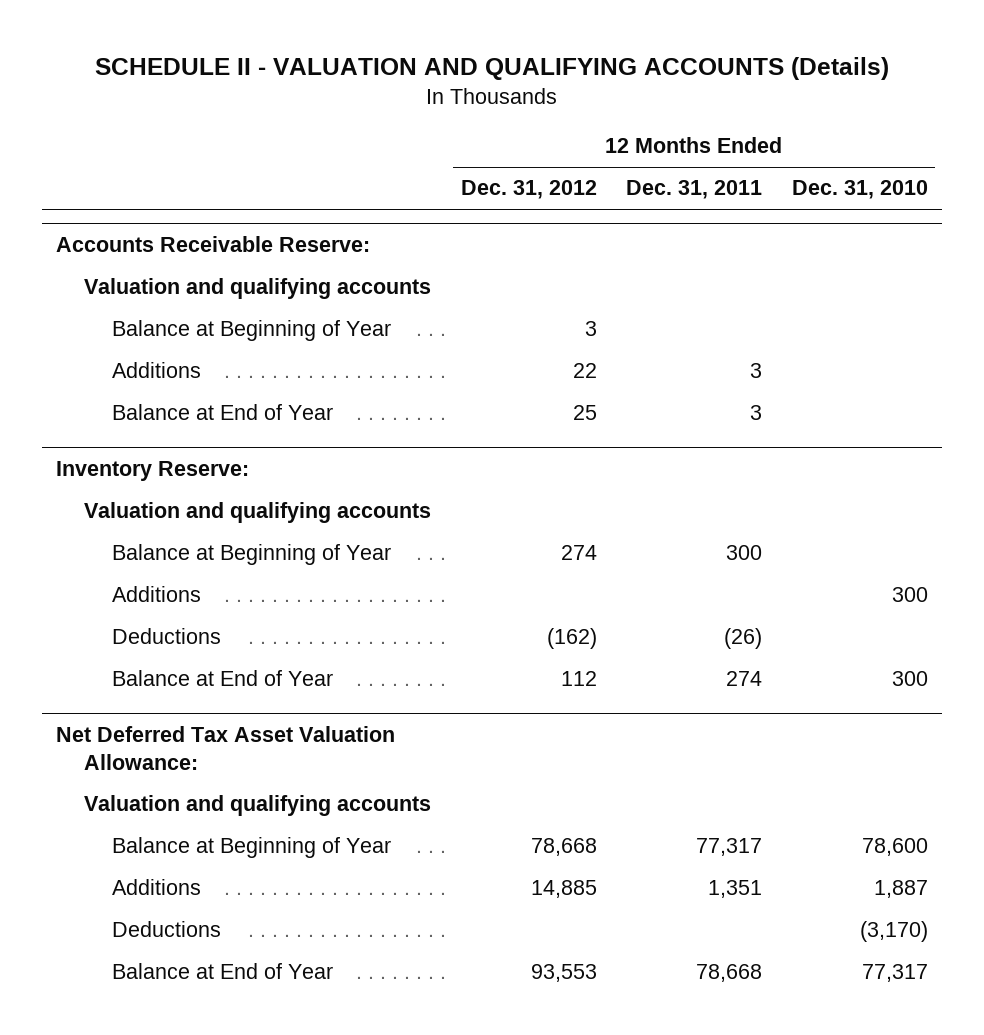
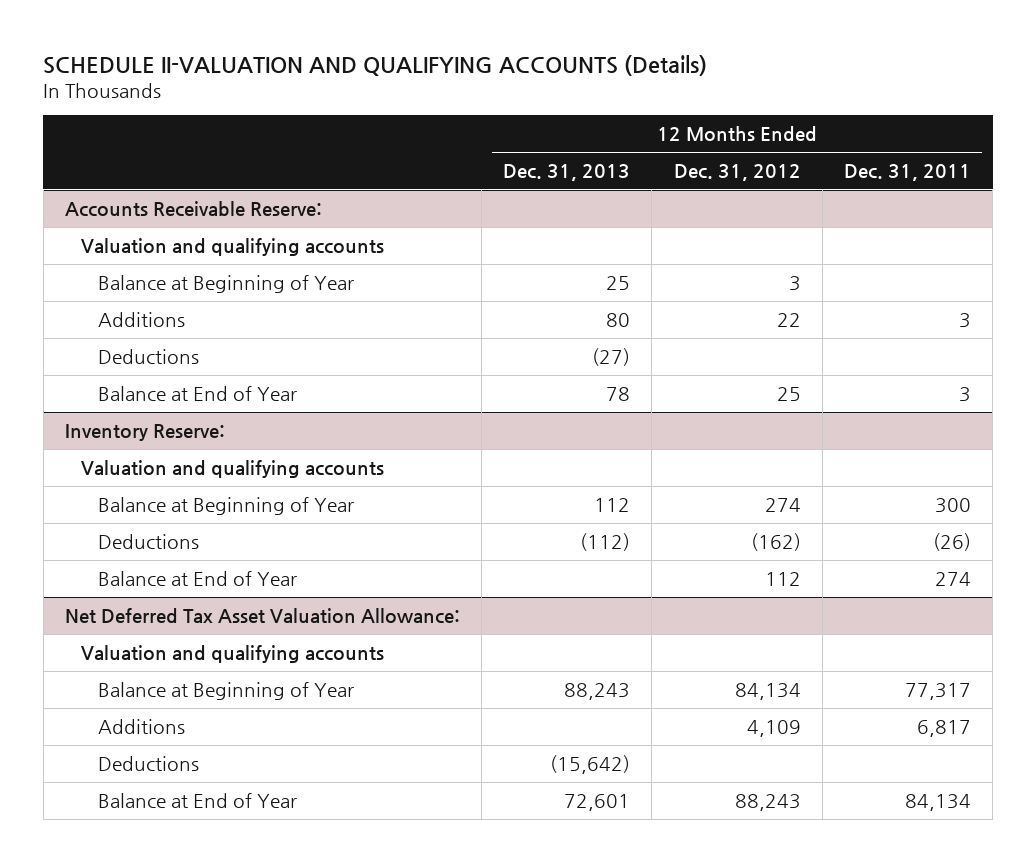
- SCHEDULE II - VALUATION AND QUALIFYING ACCOUNTS (Details)
+ SCHEDULE II-VALUATION AND QUALIFYING ACCOUNTS (Details)
- | 12 Months Ended Dec. 31, 2012 | 12 Months Ended Dec. 31, 2011 | 12 Months Ended Dec. 31, 2010
+ | 12 Months Ended Dec. 31, 2013 | 12 Months Ended Dec. 31, 2012 | 12 Months Ended Dec. 31, 2011
@ Accounts Receivable Reserve:
+ Deductions | (27) | |
@ Inventory Reserve:
- Additions | | | 300
@ Net Deferred Tax Asset Valuation Allowance:
- Balance at Beginning of Year | 78,668 | 77,317 | 78,600
- Additions | 14,885 | 1,351 | 1,887
+ Balance at Beginning of Year | 88,243 | 84,134 | 77,317
+ Additions | | 4,109 | 6,817
- Balance at End of Year | 93,553 | 78,668 | 77,317
+ Balance at End of Year | 72,601 | 88,243 | 84,134

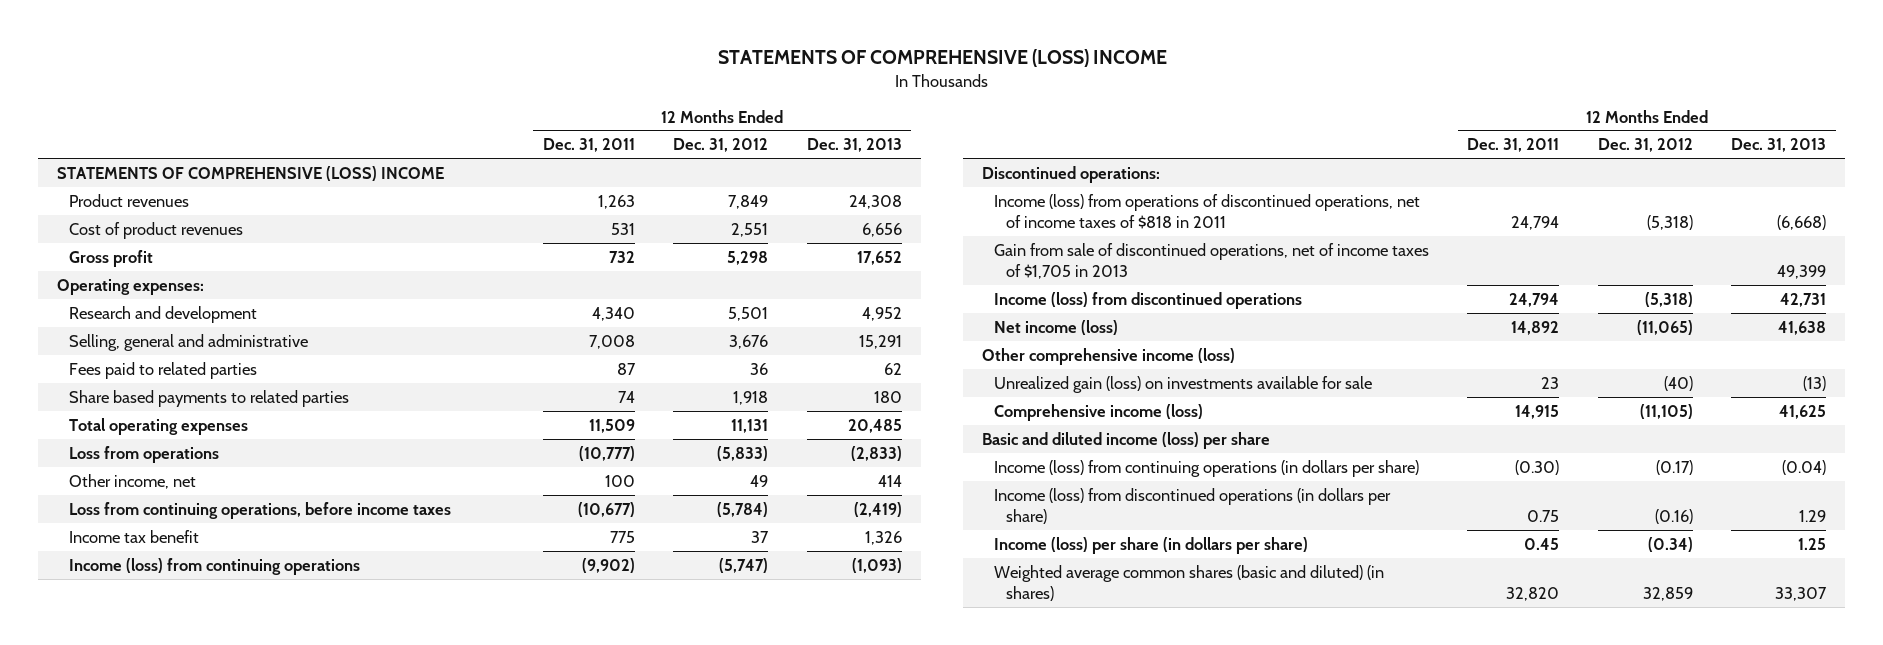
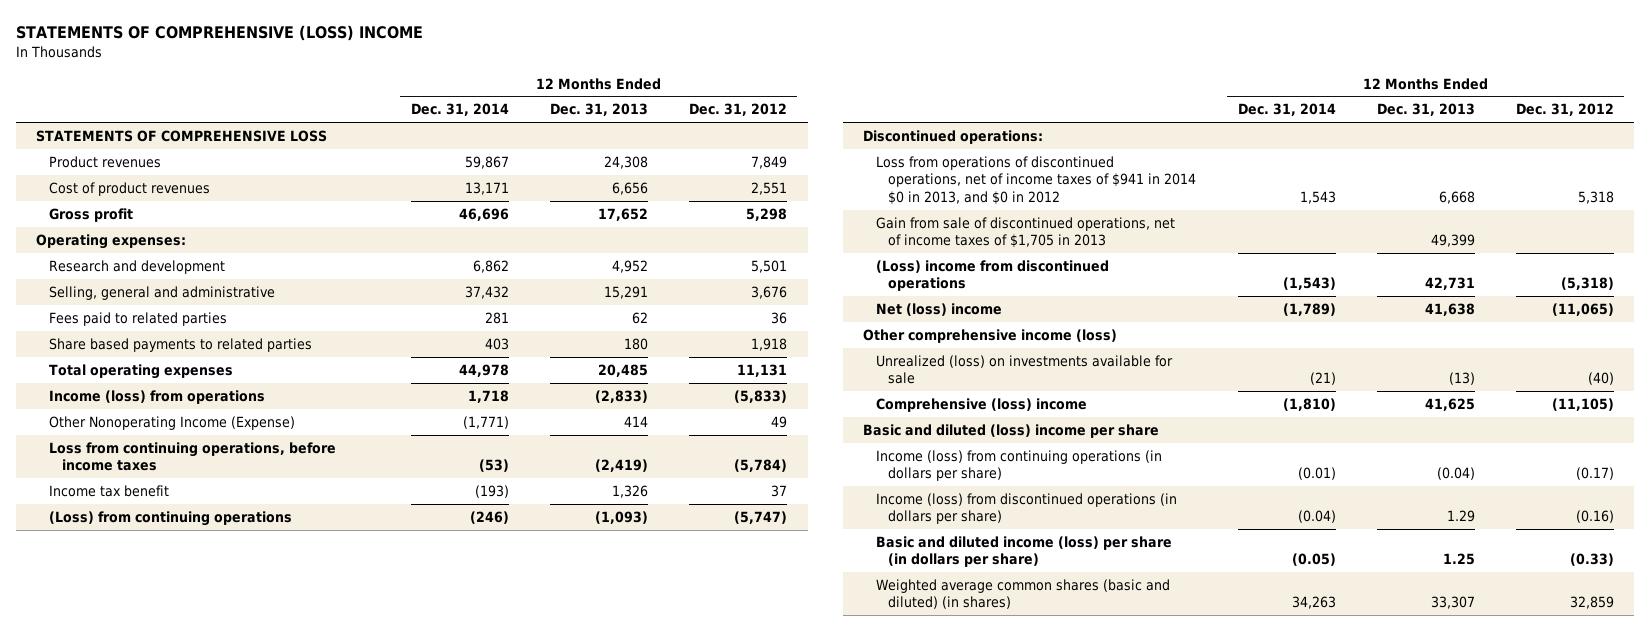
- | 12 Months Ended Dec. 31, 2011 | 12 Months Ended Dec. 31, 2012 | 12 Months Ended Dec. 31, 2013
+ | 12 Months Ended Dec. 31, 2014 | 12 Months Ended Dec. 31, 2013 | 12 Months Ended Dec. 31, 2012
- STATEMENTS OF COMPREHENSIVE (LOSS) INCOME
+ STATEMENTS OF COMPREHENSIVE LOSS
- Loss from operations | (10,777) | (5,833) | (2,833)
- Other income, net | 100 | 49 | 414
+ Income (loss) from operations | 1,718 | (2,833) | (5,833)
+ Other Nonoperating Income (Expense) | (1,771) | 414 | 49
- Income (loss) from continuing operations | (9,902) | (5,747) | (1,093)
+ (Loss) from continuing operations | (246) | (1,093) | (5,747)
- Income (loss) from operations of discontinued operations, net of income taxes of $818 in 2011 | 24,794 | (5,318) | (6,668)
+ Loss from operations of discontinued operations, net of income taxes of $941 in 2014 $0 in 2013, and $0 in 2012 | 1,543 | 6,668 | 5,318
- Income (loss) from discontinued operations | 24,794 | (5,318) | 42,731
- Net income (loss) | 14,892 | (11,065) | 41,638
+ (Loss) income from discontinued operations | (1,543) | 42,731 | (5,318)
+ Net (loss) income | (1,789) | 41,638 | (11,065)
- Unrealized gain (loss) on investments available for sale | 23 | (40) | (13)
- Comprehensive income (loss) | 14,915 | (11,105) | 41,625
- Basic and diluted income (loss) per share
+ Unrealized (loss) on investments available for sale | (21) | (13) | (40)
+ Comprehensive (loss) income | (1,810) | 41,625 | (11,105)
+ Basic and diluted (loss) income per share
- Income (loss) per share (in dollars per share) | 0.45 | (0.34) | 1.25
+ Basic and diluted income (loss) per share (in dollars per share) | (0.05) | 1.25 | (0.33)

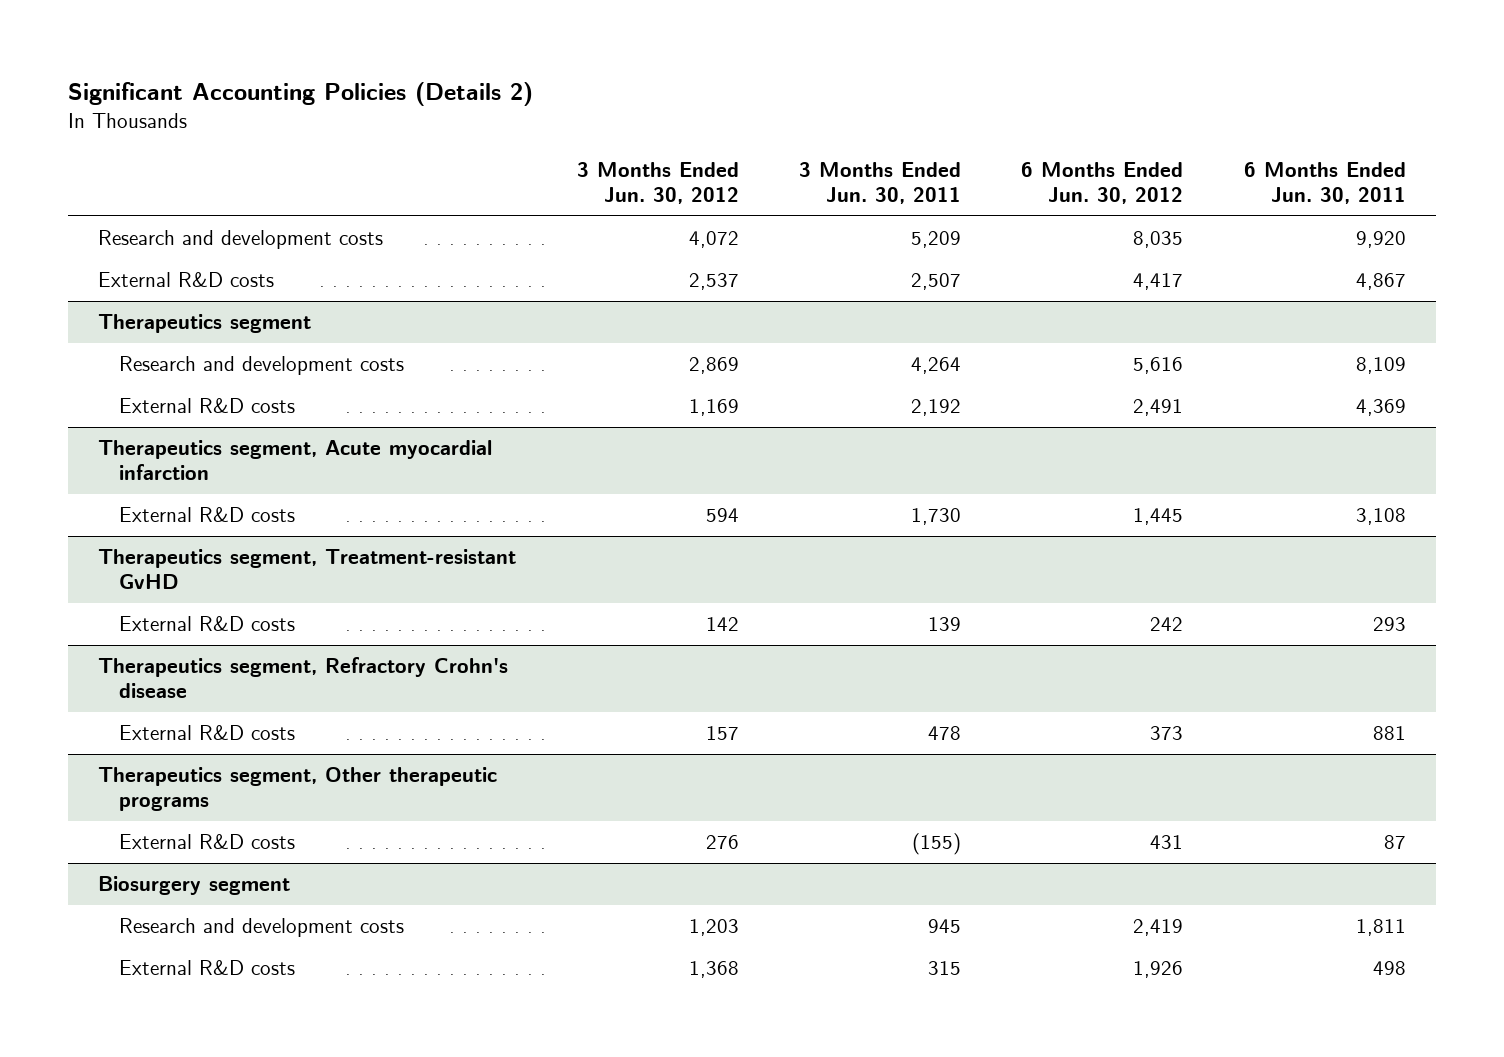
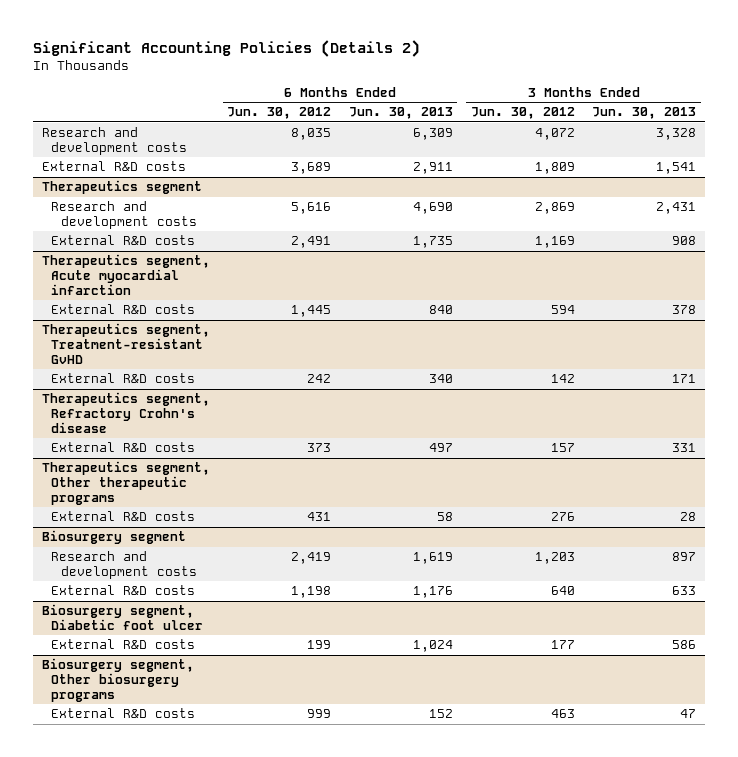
- | 3 Months Ended Jun. 30, 2012 | 3 Months Ended Jun. 30, 2011 | 6 Months Ended Jun. 30, 2012 | 6 Months Ended Jun. 30, 2011
+ | 6 Months Ended Jun. 30, 2012 | 6 Months Ended Jun. 30, 2013 | 3 Months Ended Jun. 30, 2012 | 3 Months Ended Jun. 30, 2013
- External R&D costs | 2,537 | 2,507 | 4,417 | 4,867
+ External R&D costs | 3,689 | 2,911 | 1,809 | 1,541
@ Biosurgery segment
- External R&D costs | 1,368 | 315 | 1,926 | 498
+ External R&D costs | 1,198 | 1,176 | 640 | 633
+ Biosurgery segment, Diabetic foot ulcer
+ External R&D costs | 199 | 1,024 | 177 | 586
+ Biosurgery segment, Other biosurgery programs
+ External R&D costs | 999 | 152 | 463 | 47

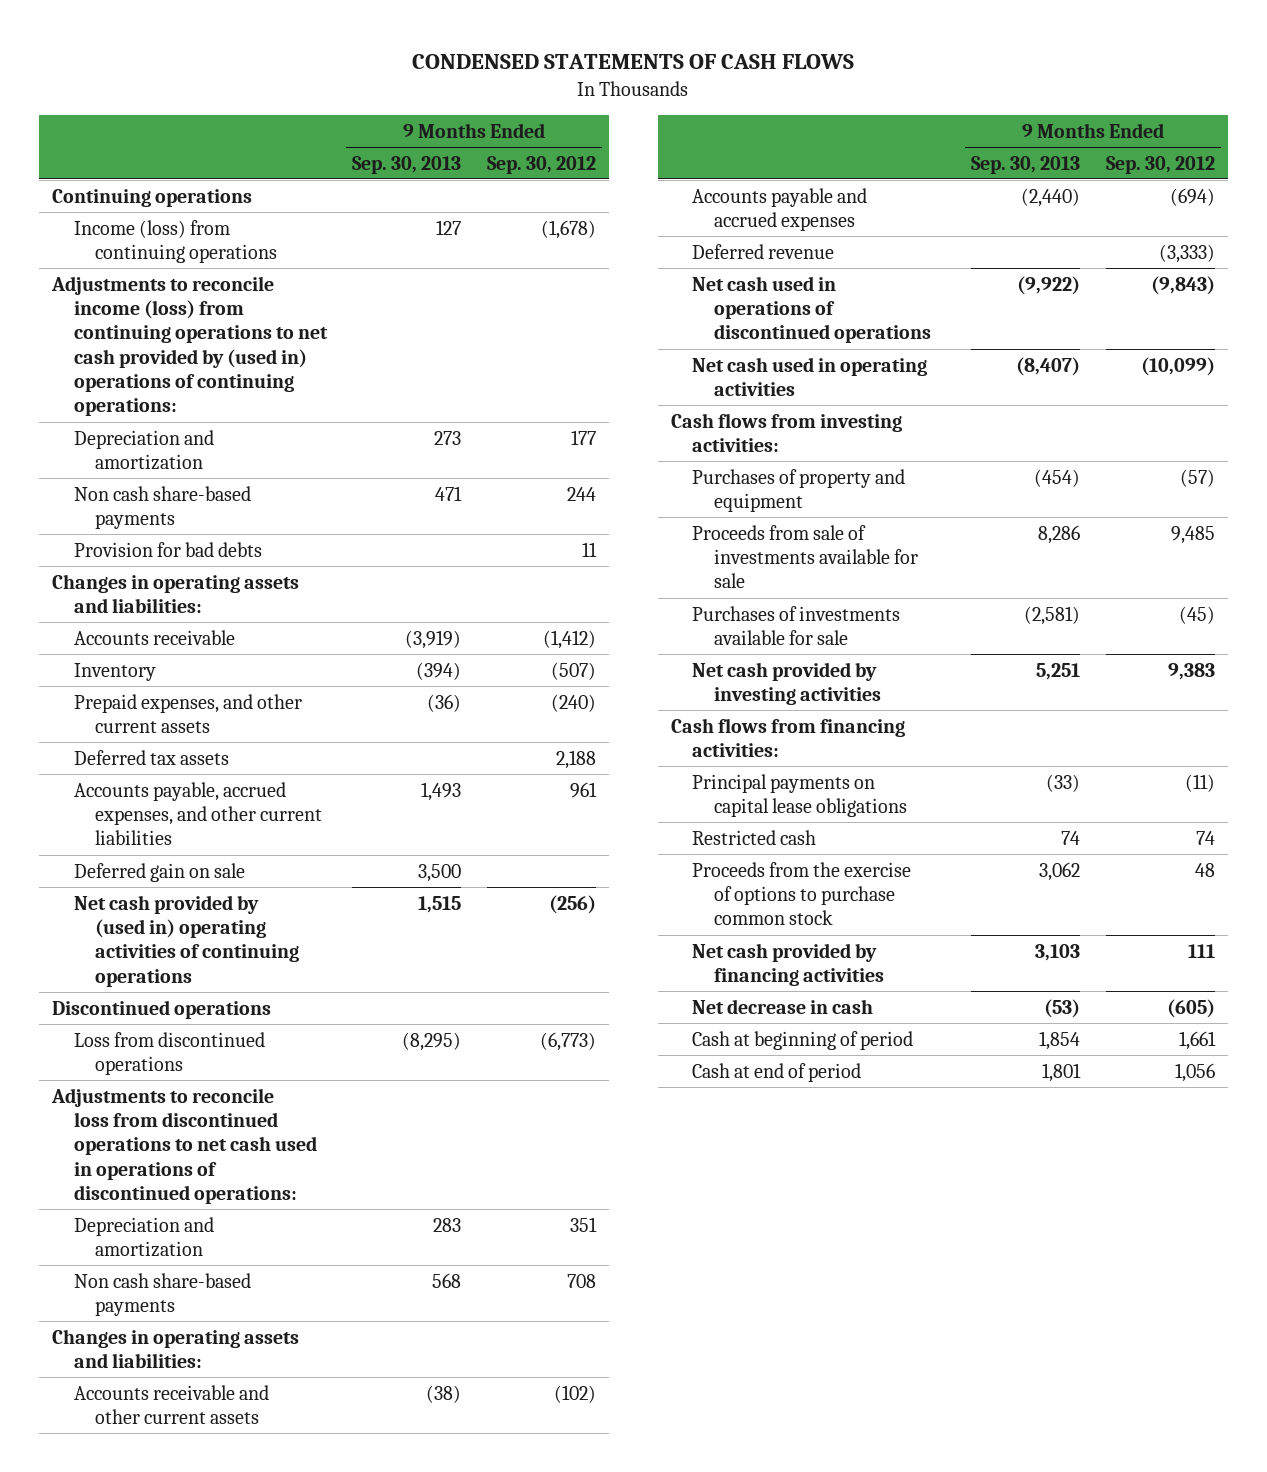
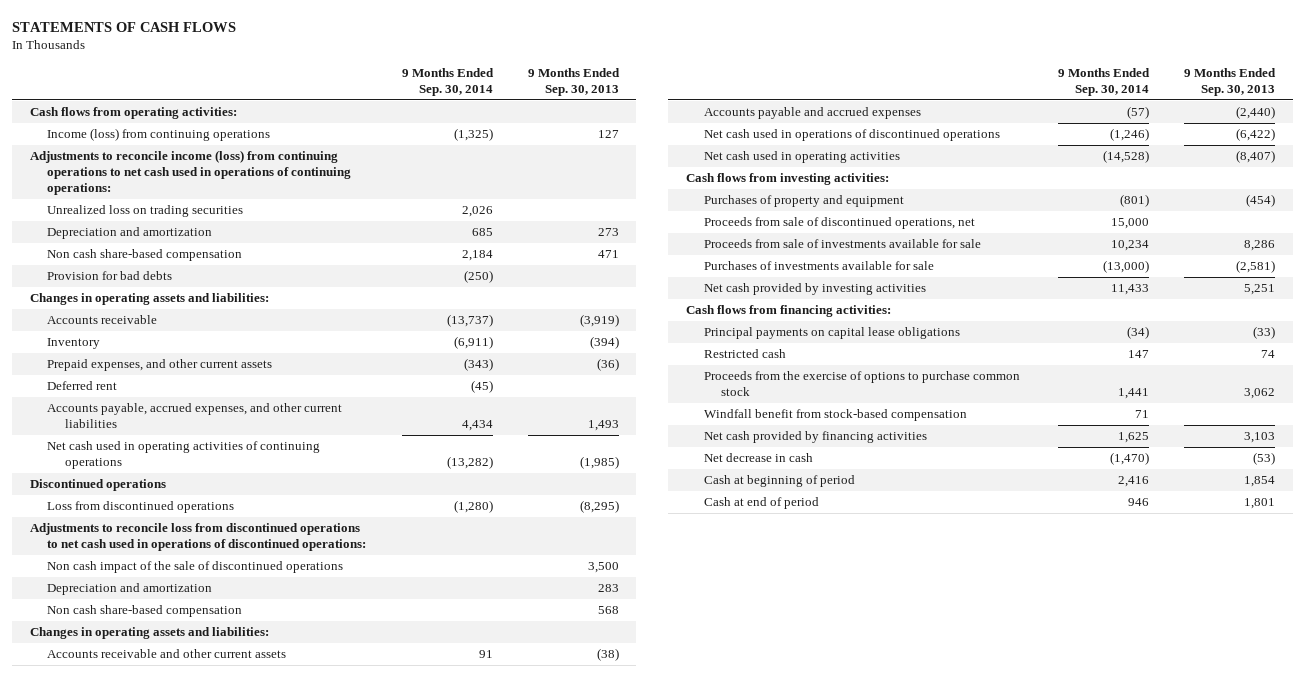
- CONDENSED STATEMENTS OF CASH FLOWS
+ STATEMENTS OF CASH FLOWS
- | 9 Months Ended Sep. 30, 2013 | 9 Months Ended Sep. 30, 2012
+ | 9 Months Ended Sep. 30, 2014 | 9 Months Ended Sep. 30, 2013
- Continuing operations
+ Cash flows from operating activities:
- Adjustments to reconcile income (loss) from continuing operations to net cash provided by (used in) operations of continuing operations:
+ Adjustments to reconcile income (loss) from continuing operations to net cash used in operations of continuing operations:
+ Unrealized loss on trading securities | 2,026 |
- Non cash share-based payments | 471 | 244
+ Non cash share-based compensation | 2,184 | 471
- Deferred tax assets | | 2,188
+ Deferred rent | (45) |
- Deferred gain on sale | 3,500 |
- Net cash provided by (used in) operating activities of continuing operations | 1,515 | (256)
+ Net cash used in operating activities of continuing operations | (13,282) | (1,985)
+ Non cash impact of the sale of discontinued operations | | 3,500
- Non cash share-based payments | 568 | 708
+ Non cash share-based compensation | | 568
- Deferred revenue | | (3,333)
- Net cash used in operations of discontinued operations | (9,922) | (9,843)
+ Net cash used in operations of discontinued operations | (1,246) | (6,422)
+ Proceeds from sale of discontinued operations, net | 15,000 |
+ Windfall benefit from stock-based compensation | 71 |

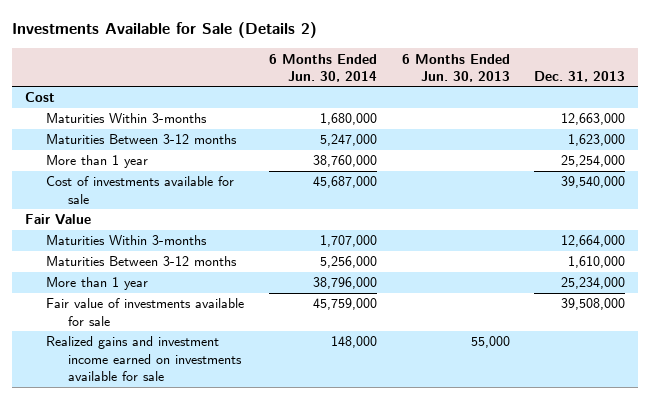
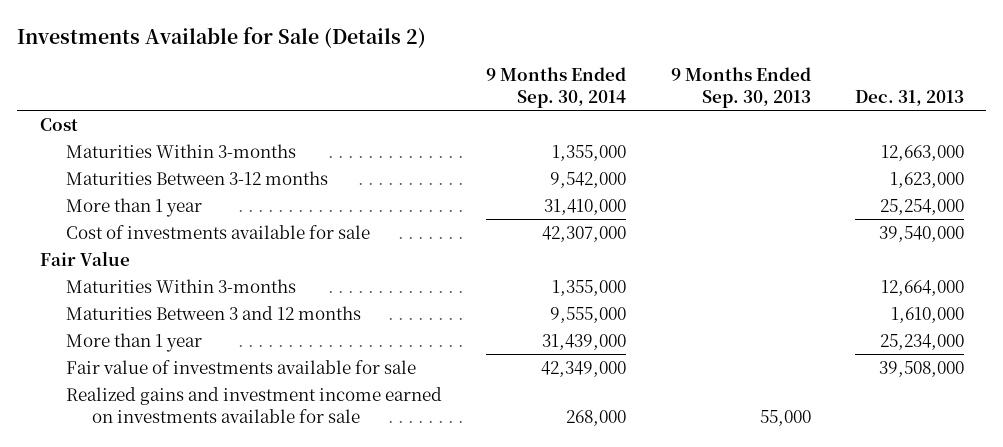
- | 6 Months Ended Jun. 30, 2014 | 6 Months Ended Jun. 30, 2013 | Dec. 31, 2013
+ | 9 Months Ended Sep. 30, 2014 | 9 Months Ended Sep. 30, 2013 | Dec. 31, 2013
- Maturities Between 3-12 months | 5,256,000 | | 1,610,000
+ Maturities Between 3 and 12 months | 9,555,000 | | 1,610,000

